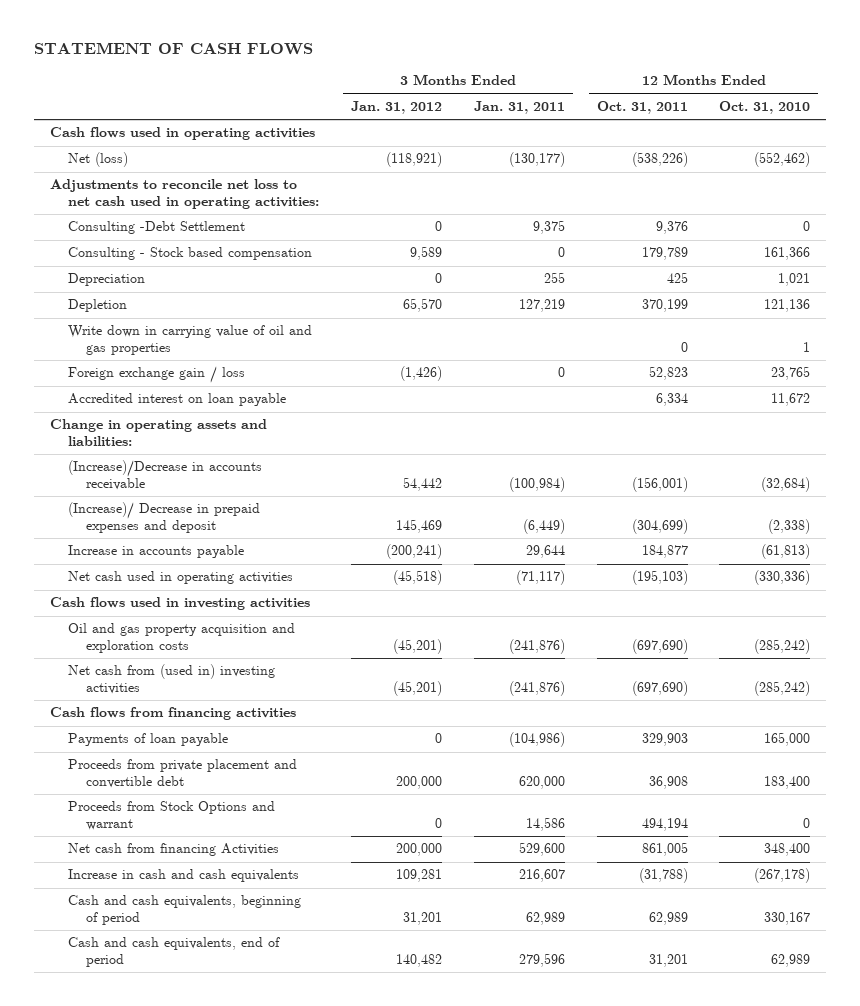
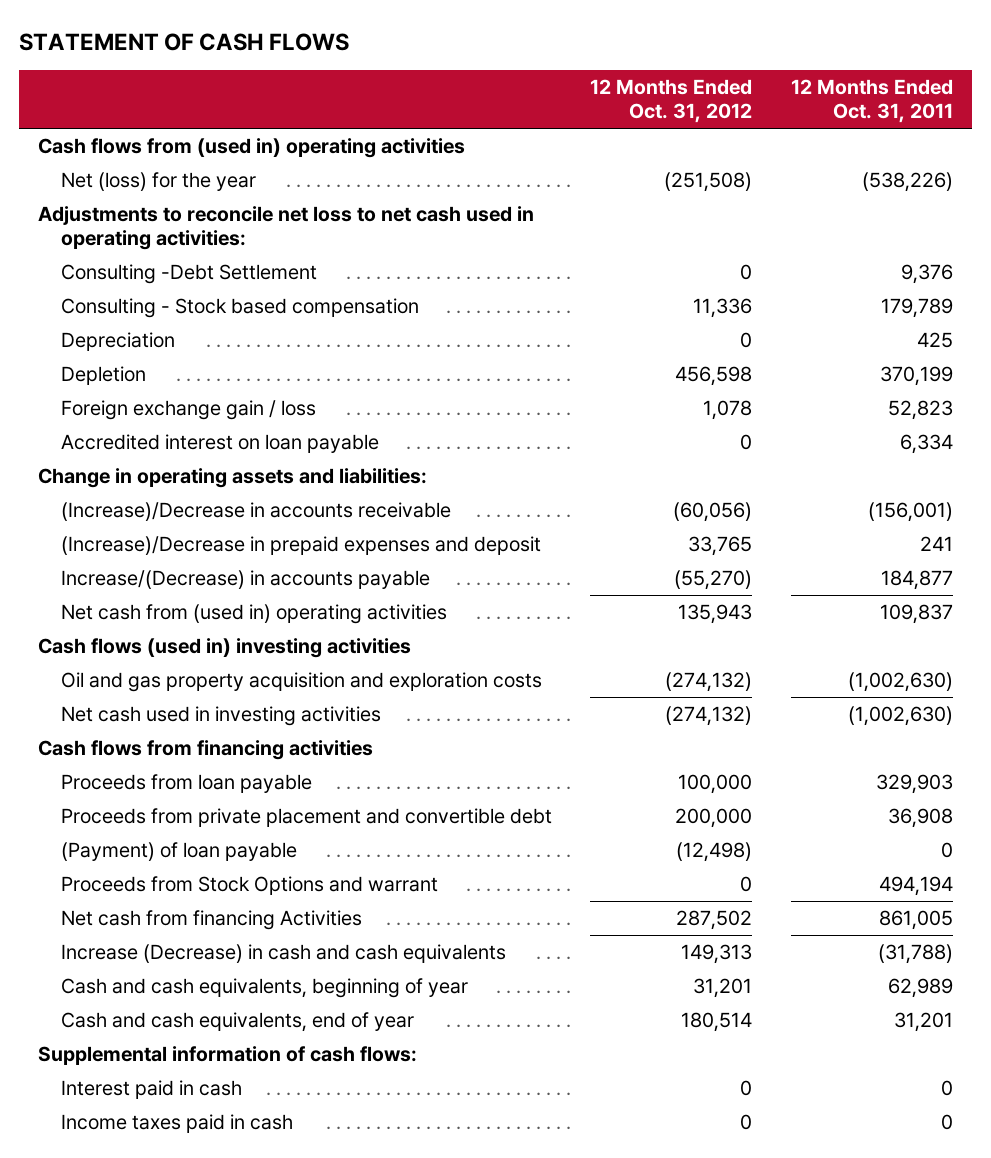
- | 3 Months Ended Jan. 31, 2012 | 3 Months Ended Jan. 31, 2011 | 12 Months Ended Oct. 31, 2011 | 12 Months Ended Oct. 31, 2010
+ | 12 Months Ended Oct. 31, 2012 | 12 Months Ended Oct. 31, 2011
- Cash flows used in operating activities
- Net (loss) | (118,921) | (130,177) | (538,226) | (552,462)
+ Cash flows from (used in) operating activities
+ Net (loss) for the year | (251,508) | (538,226)
- Write down in carrying value of oil and gas properties | | | 0 | 1
- (Increase)/ Decrease in prepaid expenses and deposit | 145,469 | (6,449) | (304,699) | (2,338)
- Increase in accounts payable | (200,241) | 29,644 | 184,877 | (61,813)
- Net cash used in operating activities | (45,518) | (71,117) | (195,103) | (330,336)
- Cash flows used in investing activities
- Oil and gas property acquisition and exploration costs | (45,201) | (241,876) | (697,690) | (285,242)
- Net cash from (used in) investing activities | (45,201) | (241,876) | (697,690) | (285,242)
+ (Increase)/Decrease in prepaid expenses and deposit | 33,765 | 241
+ Increase/(Decrease) in accounts payable | (55,270) | 184,877
+ Net cash from (used in) operating activities | 135,943 | 109,837
+ Cash flows (used in) investing activities
+ Oil and gas property acquisition and exploration costs | (274,132) | (1,002,630)
+ Net cash used in investing activities | (274,132) | (1,002,630)
- Payments of loan payable | 0 | (104,986) | 329,903 | 165,000
+ Proceeds from loan payable | 100,000 | 329,903
+ (Payment) of loan payable | (12,498) | 0
- Increase in cash and cash equivalents | 109,281 | 216,607 | (31,788) | (267,178)
- Cash and cash equivalents, beginning of period | 31,201 | 62,989 | 62,989 | 330,167
- Cash and cash equivalents, end of period | 140,482 | 279,596 | 31,201 | 62,989
+ Increase (Decrease) in cash and cash equivalents | 149,313 | (31,788)
+ Cash and cash equivalents, beginning of year | 31,201 | 62,989
+ Cash and cash equivalents, end of year | 180,514 | 31,201
+ Supplemental information of cash flows:
+ Interest paid in cash | 0 | 0
+ Income taxes paid in cash | 0 | 0

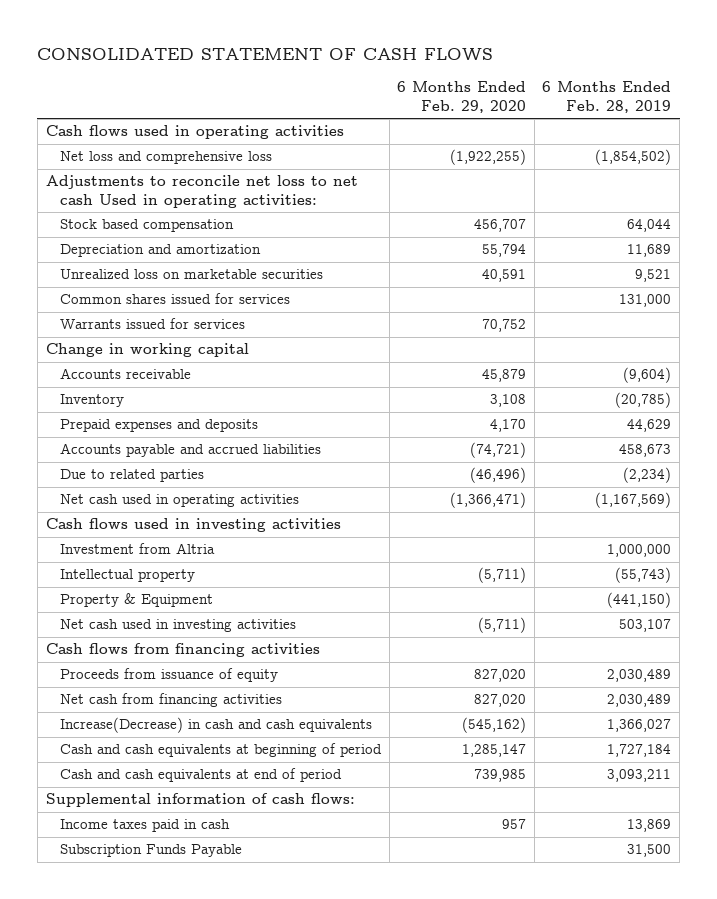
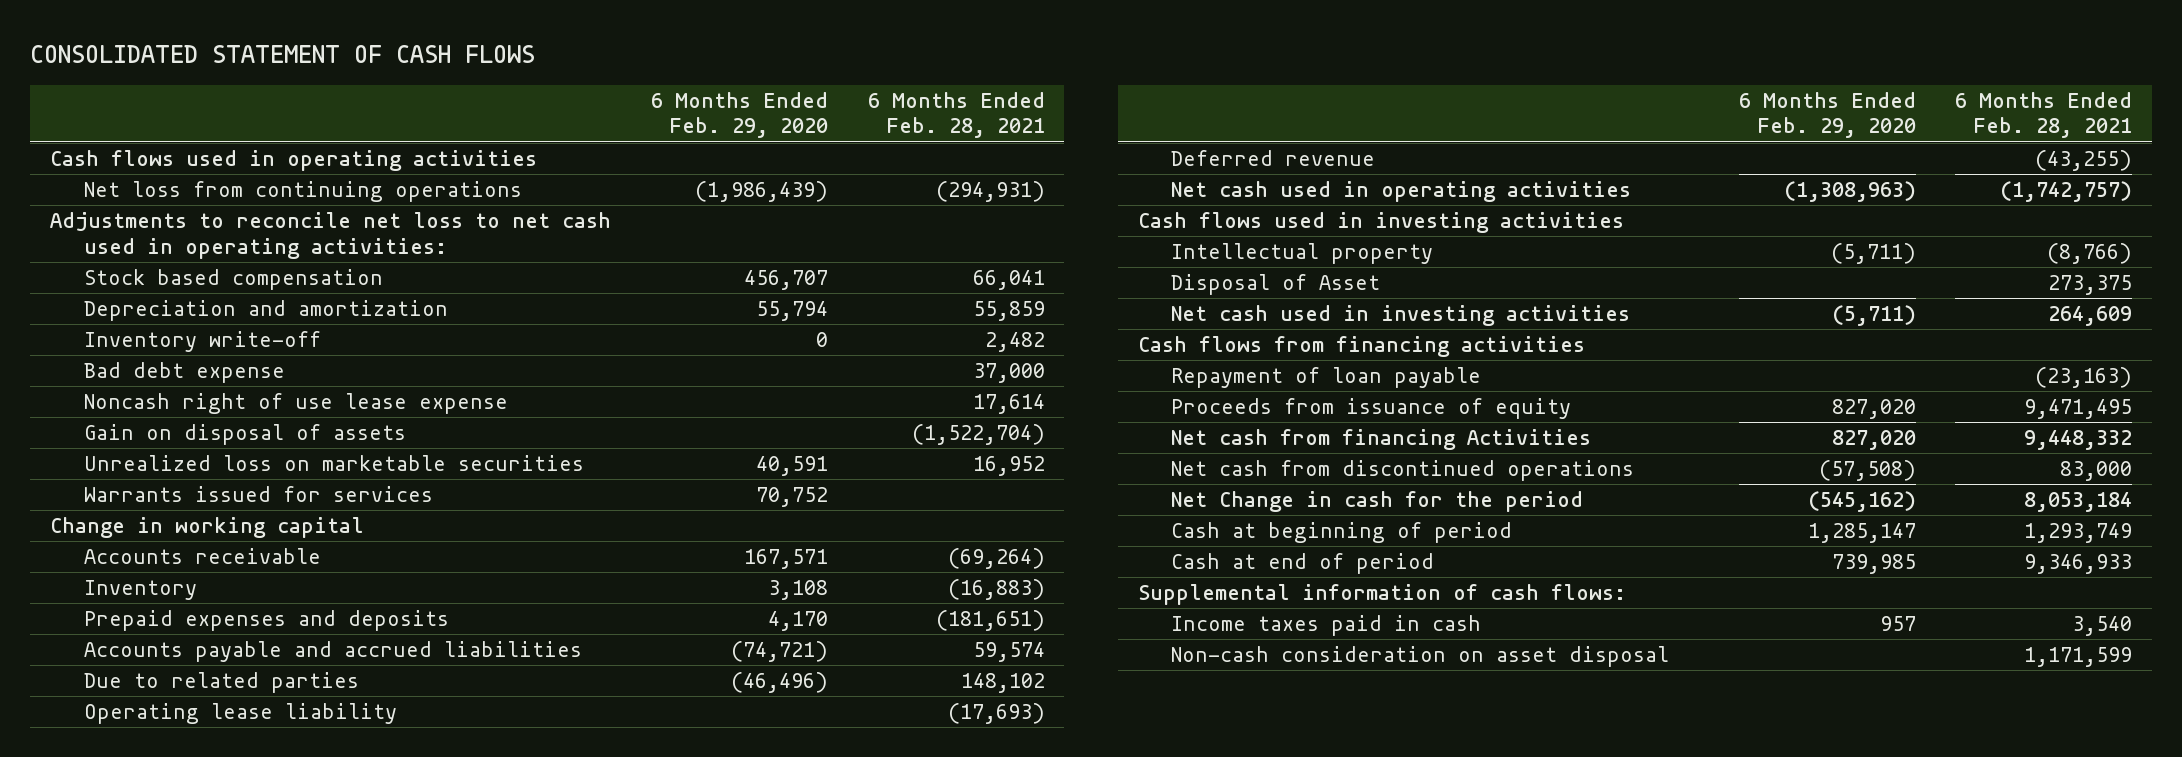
- | 6 Months Ended Feb. 29, 2020 | 6 Months Ended Feb. 28, 2019
+ | 6 Months Ended Feb. 29, 2020 | 6 Months Ended Feb. 28, 2021
- Net loss and comprehensive loss | (1,922,255) | (1,854,502)
- Adjustments to reconcile net loss to net cash Used in operating activities:
+ Net loss from continuing operations | (1,986,439) | (294,931)
+ Adjustments to reconcile net loss to net cash used in operating activities:
+ Inventory write-off | 0 | 2,482
+ Bad debt expense | | 37,000
+ Noncash right of use lease expense | | 17,614
+ Gain on disposal of assets | | (1,522,704)
- Common shares issued for services | | 131,000
- Accounts receivable | 45,879 | (9,604)
+ Accounts receivable | 167,571 | (69,264)
- Net cash used in operating activities | (1,366,471) | (1,167,569)
+ Operating lease liability | | (17,693)
+ Deferred revenue | | (43,255)
+ Net cash used in operating activities | (1,308,963) | (1,742,757)
- Investment from Altria | | 1,000,000
- Property & Equipment | | (441,150)
+ Disposal of Asset | | 273,375
+ Repayment of loan payable | | (23,163)
- Net cash from financing activities | 827,020 | 2,030,489
- Increase(Decrease) in cash and cash equivalents | (545,162) | 1,366,027
- Cash and cash equivalents at beginning of period | 1,285,147 | 1,727,184
- Cash and cash equivalents at end of period | 739,985 | 3,093,211
+ Net cash from financing Activities | 827,020 | 9,448,332
+ Net cash from discontinued operations | (57,508) | 83,000
+ Net Change in cash for the period | (545,162) | 8,053,184
+ Cash at beginning of period | 1,285,147 | 1,293,749
+ Cash at end of period | 739,985 | 9,346,933
- Subscription Funds Payable | | 31,500
+ Non-cash consideration on asset disposal | | 1,171,599

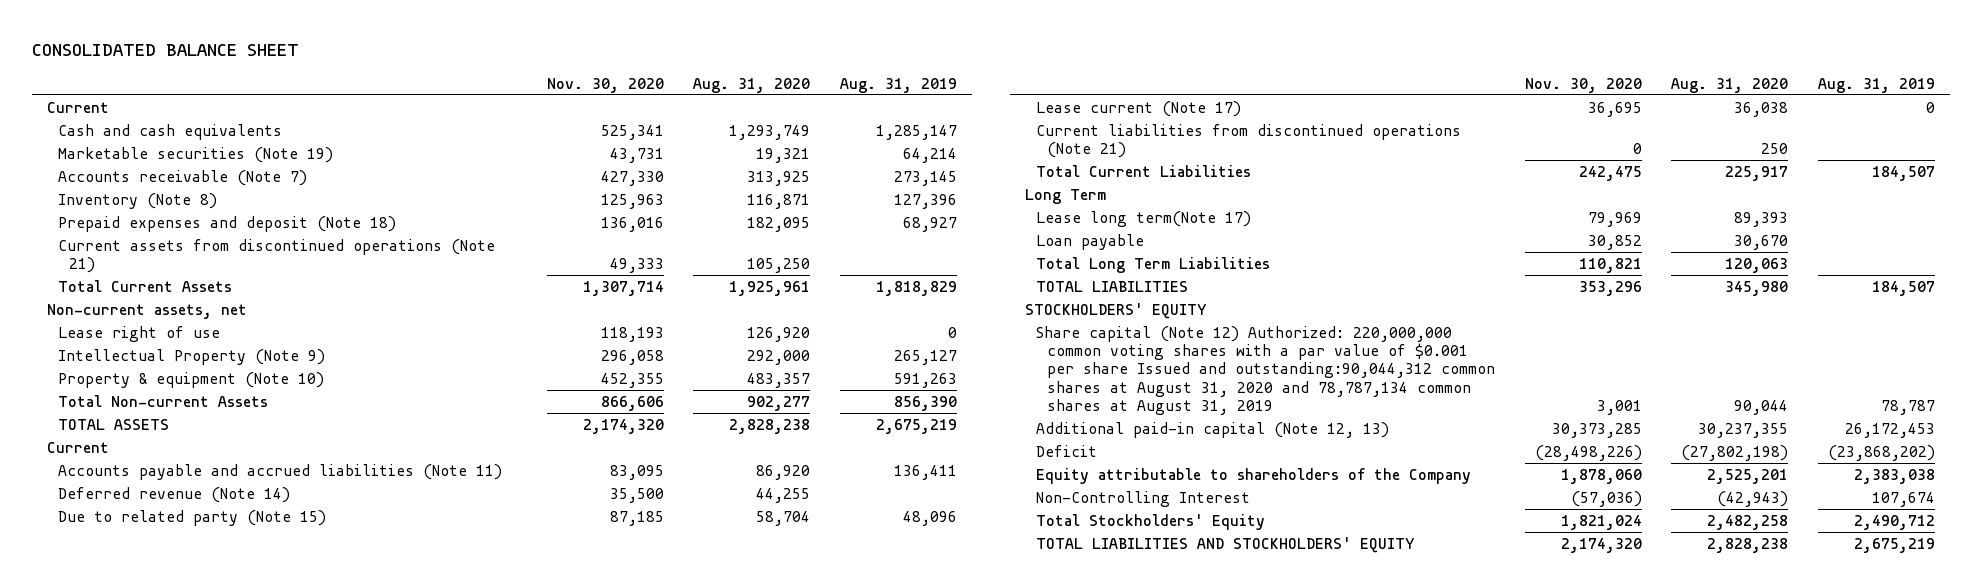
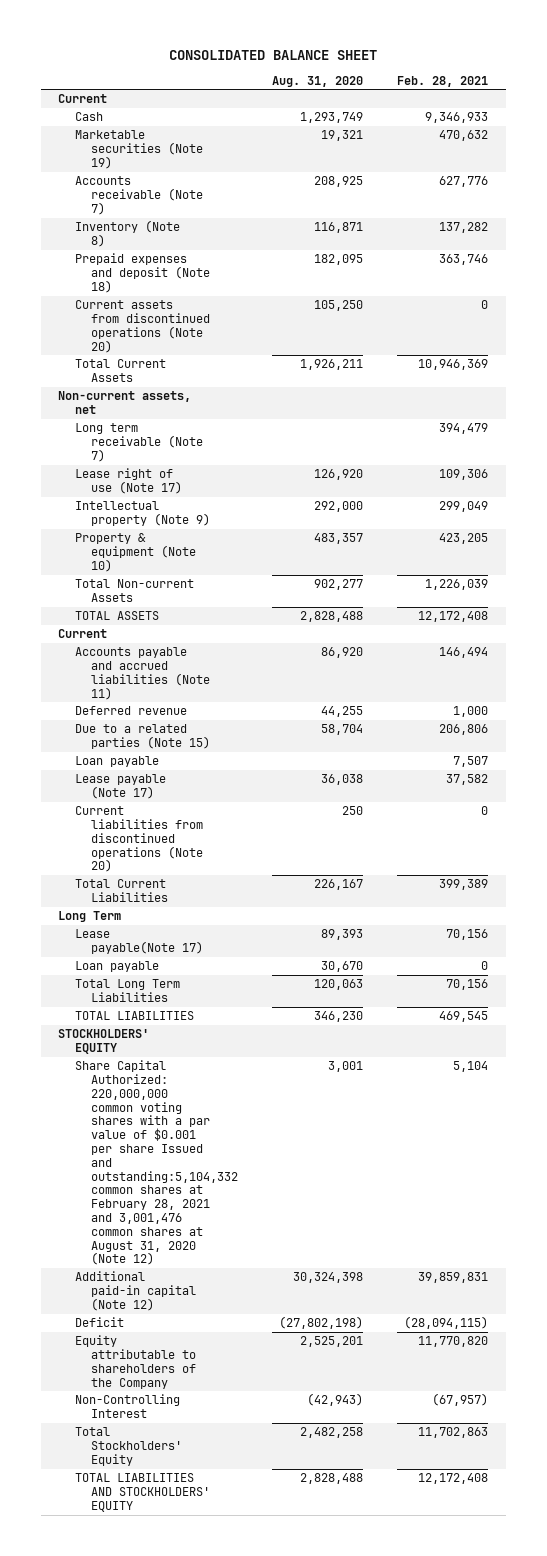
- | Nov. 30, 2020 | Aug. 31, 2020 | Aug. 31, 2019
+ | Aug. 31, 2020 | Feb. 28, 2021
- Cash and cash equivalents | 525,341 | 1,293,749 | 1,285,147
+ Cash | 1,293,749 | 9,346,933
- Accounts receivable (Note 7) | 427,330 | 313,925 | 273,145
+ Accounts receivable (Note 7) | 208,925 | 627,776
- Current assets from discontinued operations (Note 21) | 49,333 | 105,250 |
- Total Current Assets | 1,307,714 | 1,925,961 | 1,818,829
+ Current assets from discontinued operations (Note 20) | 105,250 | 0
+ Total Current Assets | 1,926,211 | 10,946,369
- Lease right of use | 118,193 | 126,920 | 0
- Intellectual Property (Note 9) | 296,058 | 292,000 | 265,127
+ Long term receivable (Note 7) | | 394,479
+ Lease right of use (Note 17) | 126,920 | 109,306
+ Intellectual property (Note 9) | 292,000 | 299,049
- TOTAL ASSETS | 2,174,320 | 2,828,238 | 2,675,219
+ TOTAL ASSETS | 2,828,488 | 12,172,408
- Deferred revenue (Note 14) | 35,500 | 44,255 |
- Due to related party (Note 15) | 87,185 | 58,704 | 48,096
- Lease current (Note 17) | 36,695 | 36,038 | 0
- Current liabilities from discontinued operations (Note 21) | 0 | 250 |
- Total Current Liabilities | 242,475 | 225,917 | 184,507
+ Deferred revenue | 44,255 | 1,000
+ Due to a related parties (Note 15) | 58,704 | 206,806
+ Loan payable | | 7,507
+ Lease payable (Note 17) | 36,038 | 37,582
+ Current liabilities from discontinued operations (Note 20) | 250 | 0
+ Total Current Liabilities | 226,167 | 399,389
- Lease long term(Note 17) | 79,969 | 89,393 |
+ Lease payable(Note 17) | 89,393 | 70,156
- TOTAL LIABILITIES | 353,296 | 345,980 | 184,507
+ TOTAL LIABILITIES | 346,230 | 469,545
- Share capital (Note 12) Authorized: 220,000,000 common voting shares with a par value of $0.001 per share Issued and outstanding:90,044,312 common shares at August 31, 2020 and 78,787,134 common shares at August 31, 2019 | 3,001 | 90,044 | 78,787
- Additional paid-in capital (Note 12, 13) | 30,373,285 | 30,237,355 | 26,172,453
+ Share Capital Authorized: 220,000,000 common voting shares with a par value of $0.001 per share Issued and outstanding:5,104,332 common shares at February 28, 2021 and 3,001,476 common shares at August 31, 2020 (Note 12) | 3,001 | 5,104
+ Additional paid-in capital (Note 12) | 30,324,398 | 39,859,831
- TOTAL LIABILITIES AND STOCKHOLDERS' EQUITY | 2,174,320 | 2,828,238 | 2,675,219
+ TOTAL LIABILITIES AND STOCKHOLDERS' EQUITY | 2,828,488 | 12,172,408

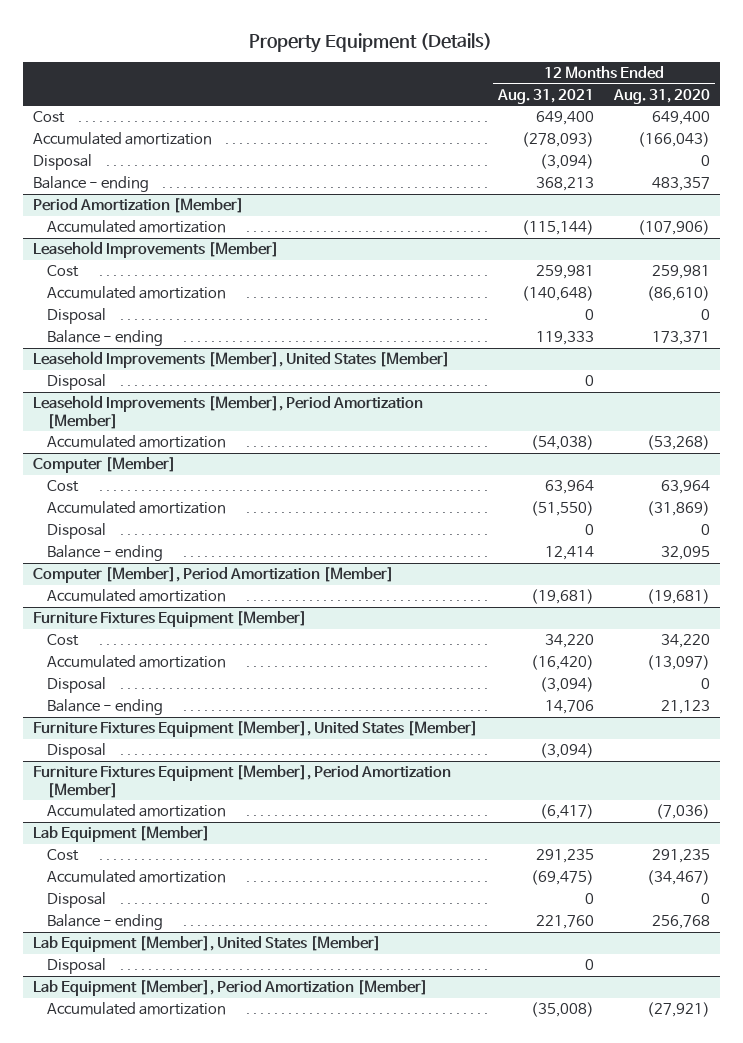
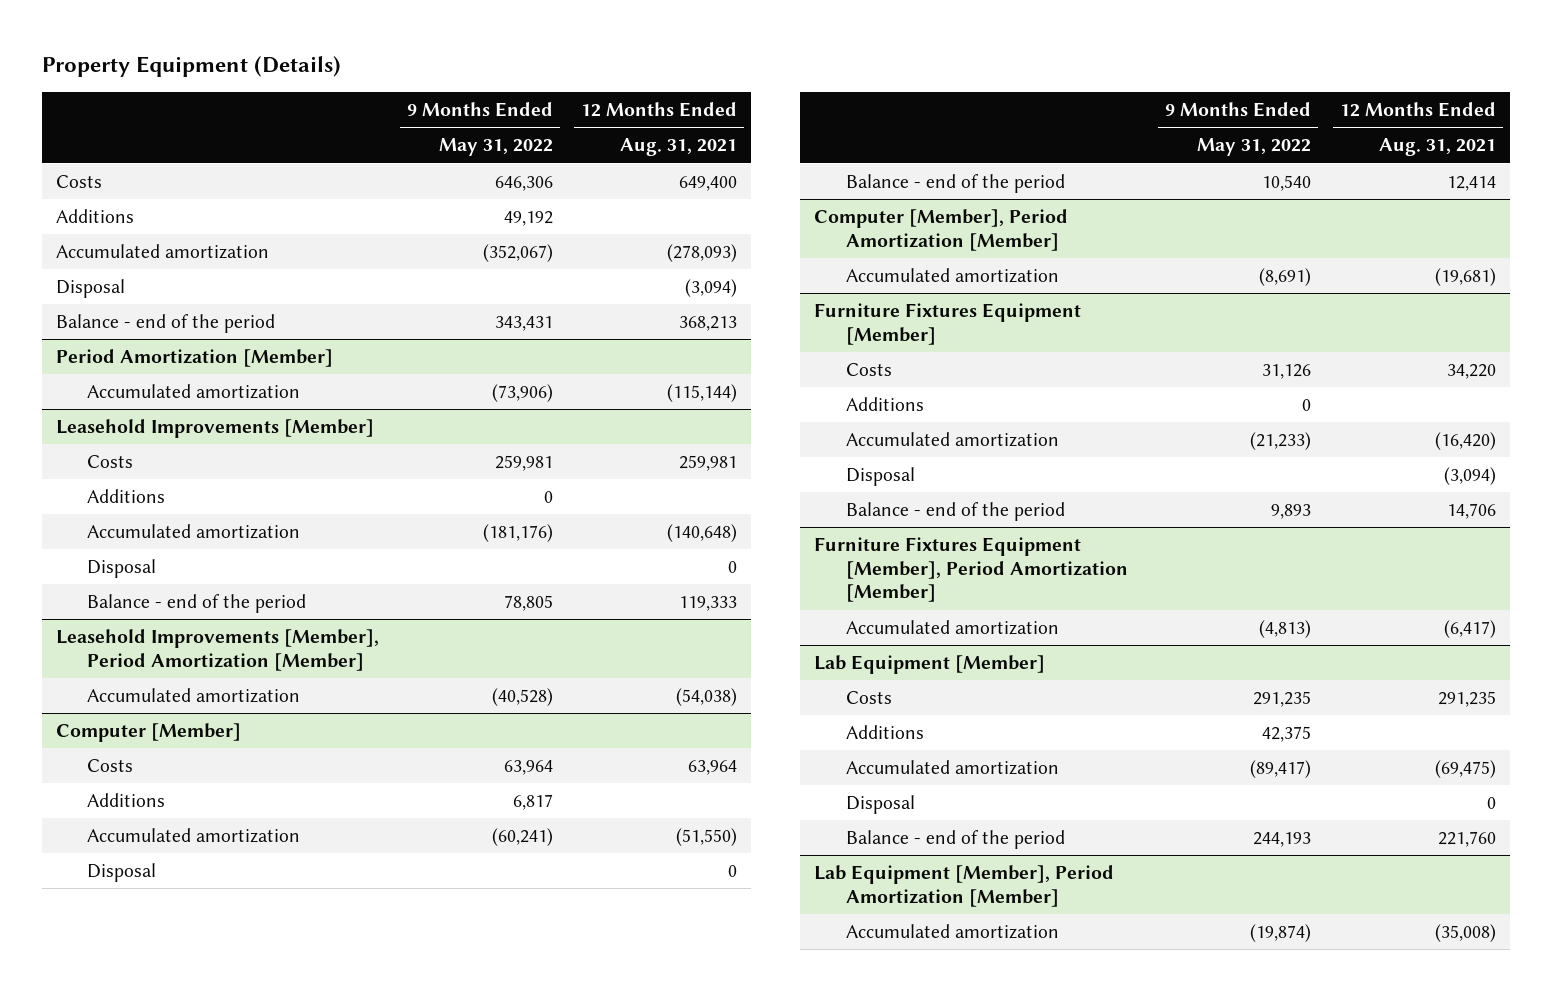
- | 12 Months Ended Aug. 31, 2021 | 12 Months Ended Aug. 31, 2020
+ | 9 Months Ended May 31, 2022 | 12 Months Ended Aug. 31, 2021
- Cost | 649,400 | 649,400
+ Costs | 646,306 | 649,400
+ Additions | 49,192 |
- Balance - ending | 368,213 | 483,357
+ Balance - end of the period | 343,431 | 368,213
@ Leasehold Improvements [Member]
- Cost | 259,981 | 259,981
+ Costs | 259,981 | 259,981
+ Additions | 0 |
- Balance - ending | 119,333 | 173,371
- Leasehold Improvements [Member], United States [Member]
- Disposal | 0 |
@ Leasehold Improvements [Member]
+ Balance - end of the period | 78,805 | 119,333
@ Computer [Member]
- Cost | 63,964 | 63,964
+ Costs | 63,964 | 63,964
+ Additions | 6,817 |
- Balance - ending | 12,414 | 32,095
+ Balance - end of the period | 10,540 | 12,414
@ Furniture Fixtures Equipment [Member]
- Cost | 34,220 | 34,220
+ Costs | 31,126 | 34,220
+ Additions | 0 |
- Balance - ending | 14,706 | 21,123
- Furniture Fixtures Equipment [Member], United States [Member]
- Disposal | (3,094) |
@ Furniture Fixtures Equipment [Member]
+ Balance - end of the period | 9,893 | 14,706
@ Lab Equipment [Member]
- Cost | 291,235 | 291,235
+ Costs | 291,235 | 291,235
+ Additions | 42,375 |
- Balance - ending | 221,760 | 256,768
- Lab Equipment [Member], United States [Member]
- Disposal | 0 |
@ Lab Equipment [Member]
+ Balance - end of the period | 244,193 | 221,760

